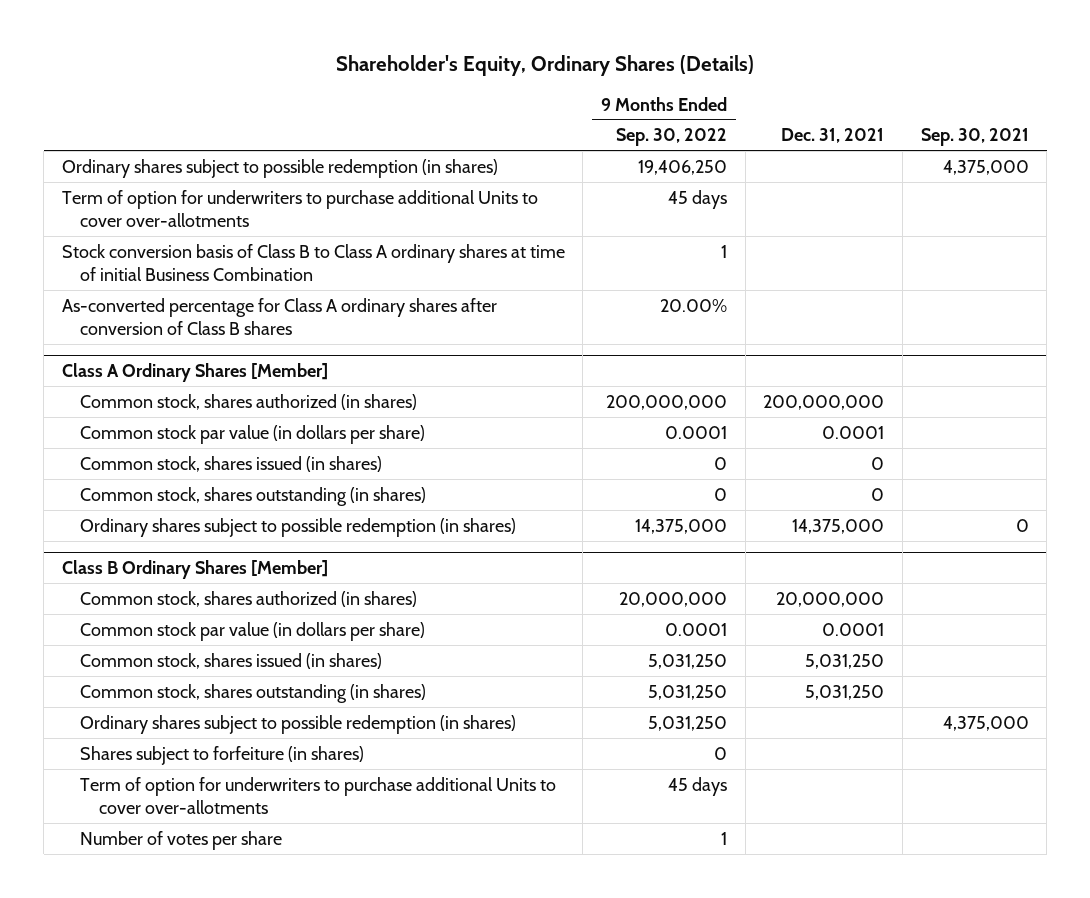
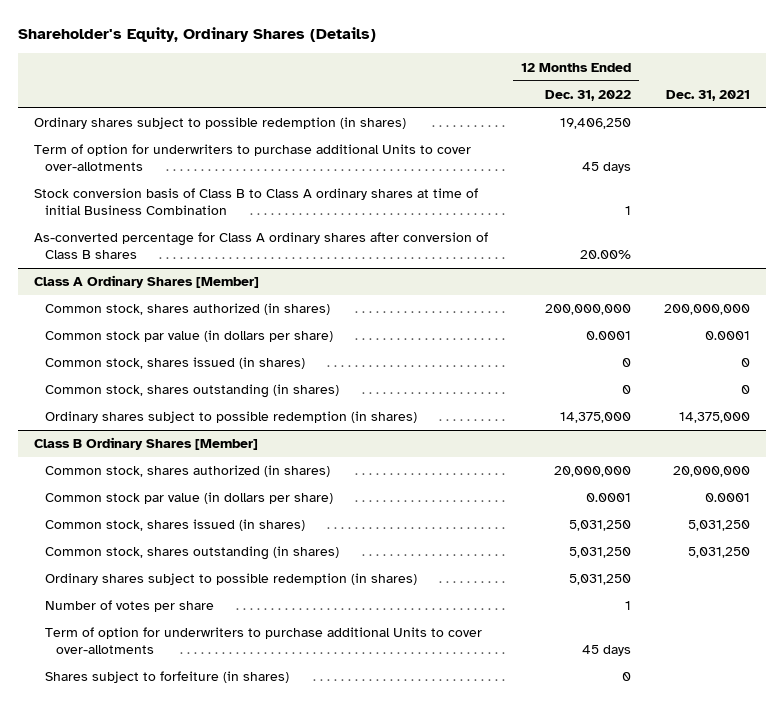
- | 9 Months Ended Sep. 30, 2022 | Dec. 31, 2021 | Sep. 30, 2021
+ | 12 Months Ended Dec. 31, 2022 | Dec. 31, 2021
@ Class B Ordinary Shares [Member]
moved down: Term of option for underwriters to purchase additional Units to cover over-allotments | 45 days |
moved down: Shares subject to forfeiture (in shares) | 0 |

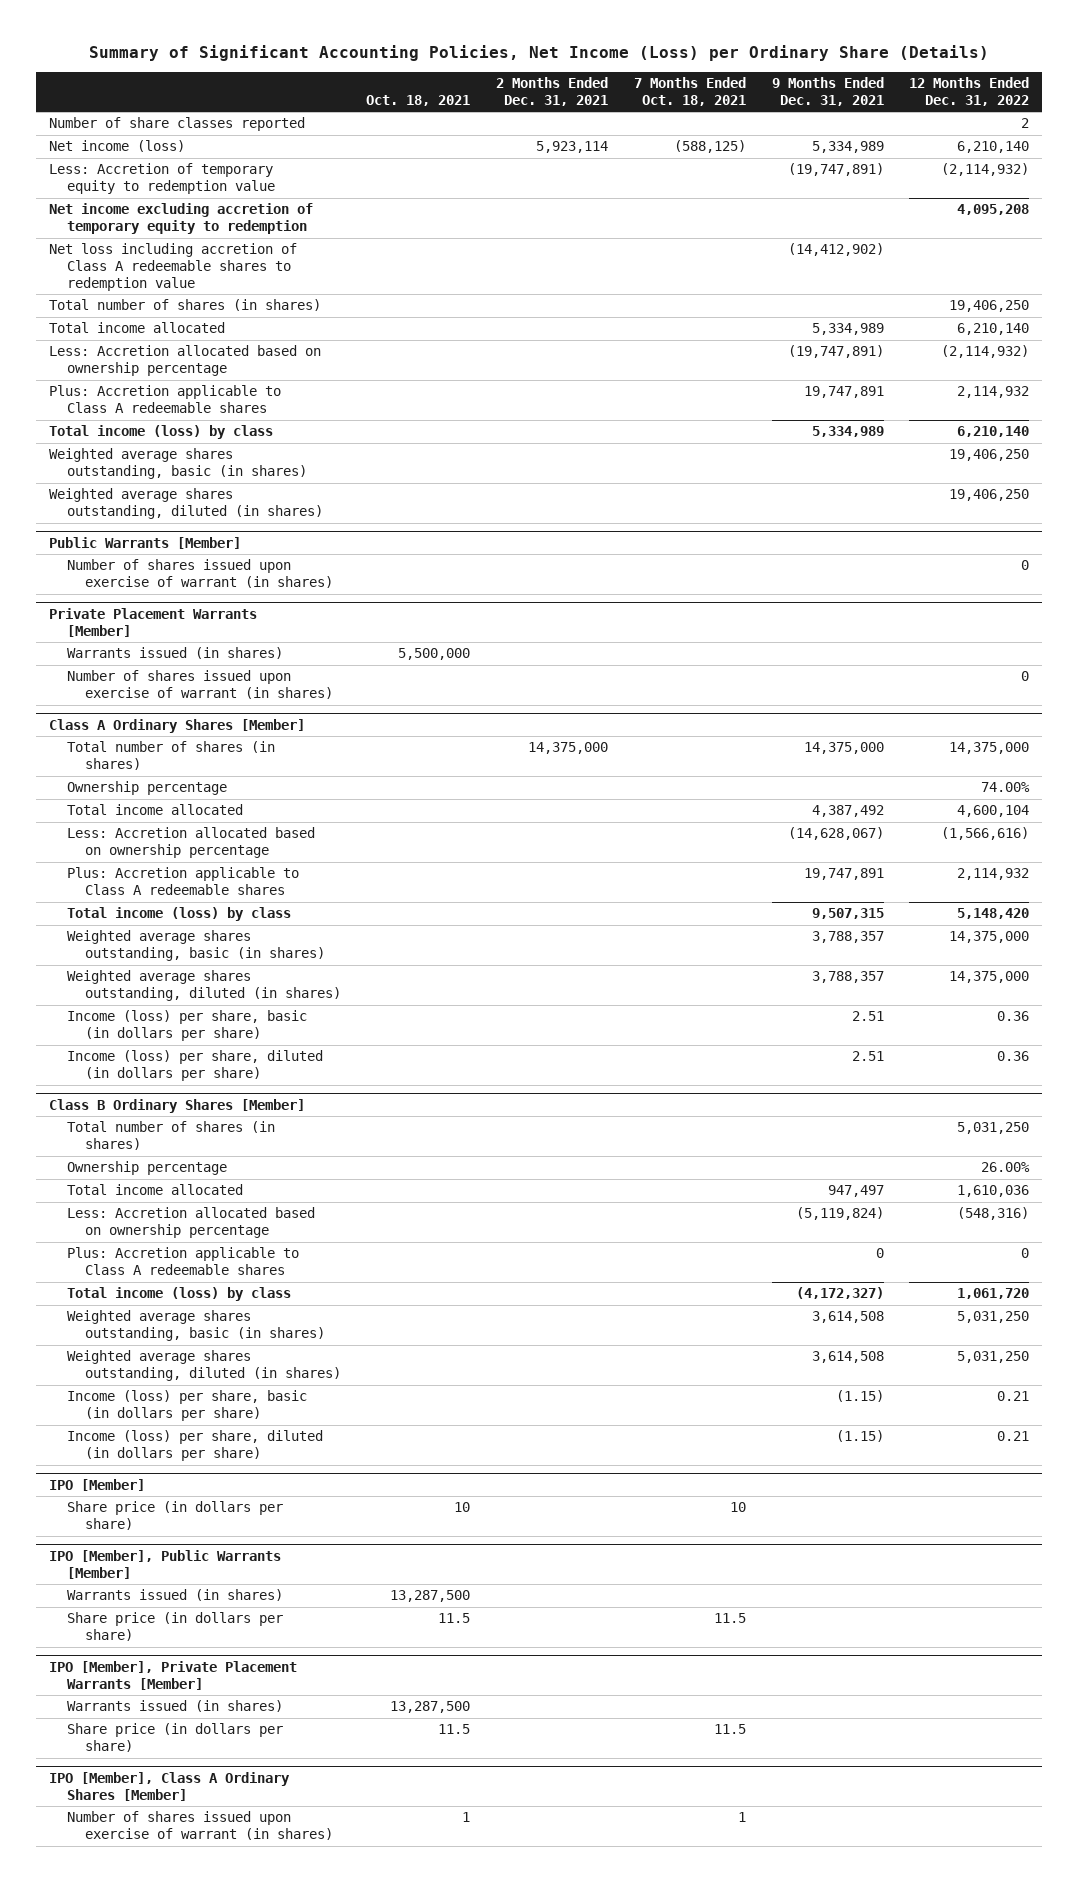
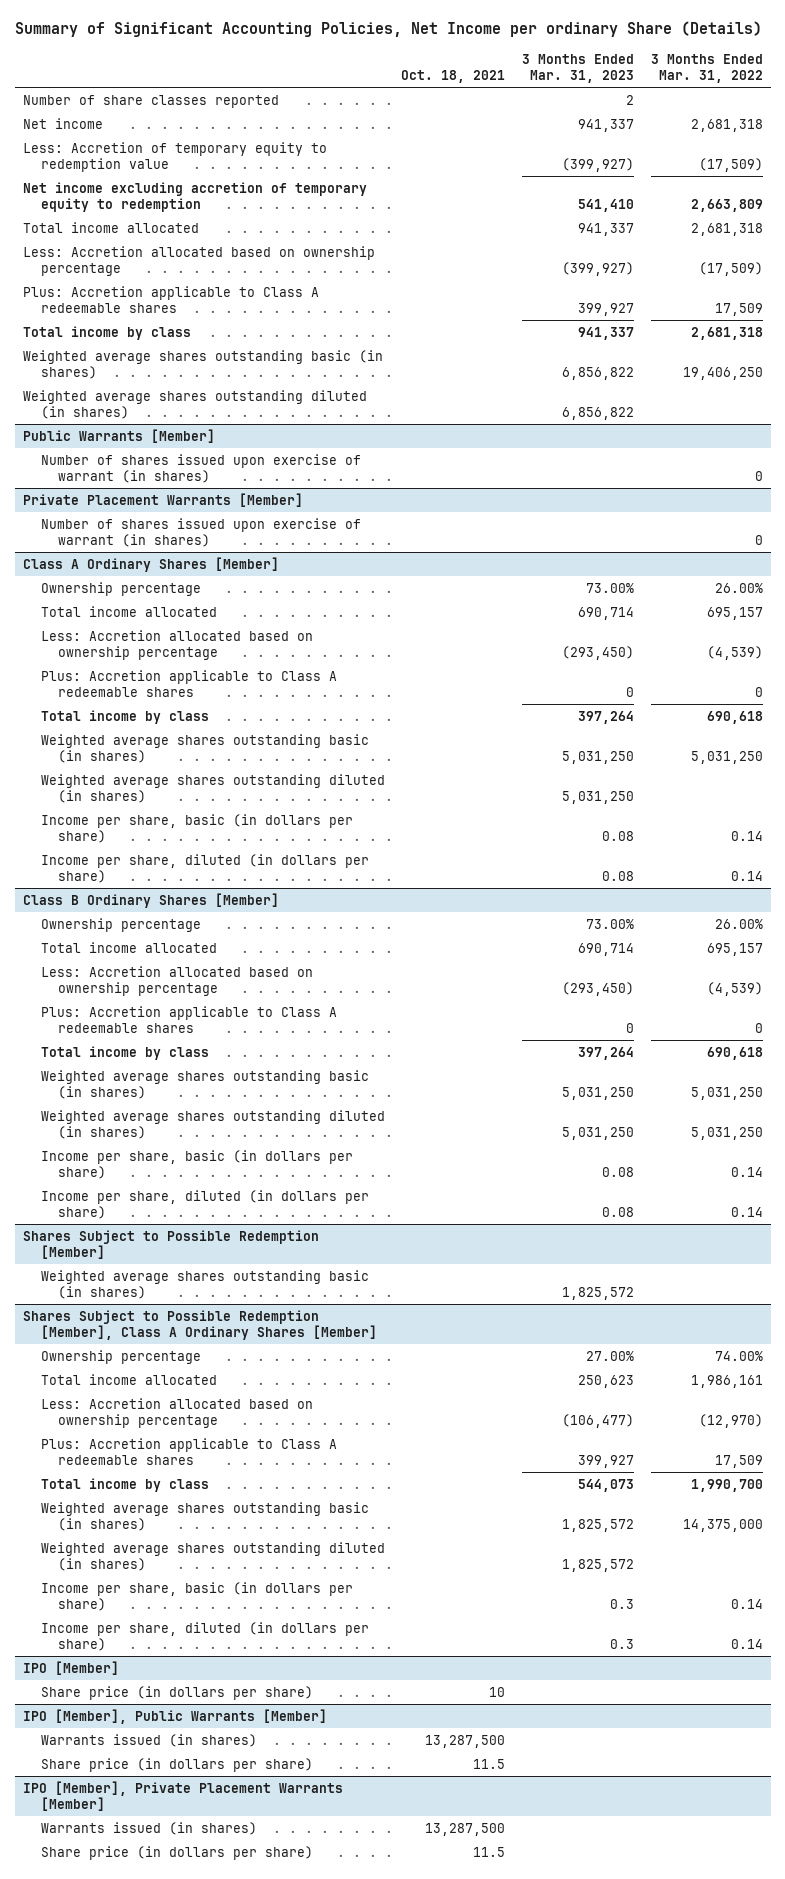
- Summary of Significant Accounting Policies, Net Income (Loss) per Ordinary Share (Details)
+ Summary of Significant Accounting Policies, Net Income per ordinary Share (Details)
- | Oct. 18, 2021 | 2 Months Ended Dec. 31, 2021 | 7 Months Ended Oct. 18, 2021 | 9 Months Ended Dec. 31, 2021 | 12 Months Ended Dec. 31, 2022
+ | Oct. 18, 2021 | 3 Months Ended Mar. 31, 2023 | 3 Months Ended Mar. 31, 2022
- Net income (loss) | | 5,923,114 | (588,125) | 5,334,989 | 6,210,140
+ Net income | | 941,337 | 2,681,318
- Net loss including accretion of Class A redeemable shares to redemption value | | | | (14,412,902) |
- Total number of shares (in shares) | | | | | 19,406,250
- Total income (loss) by class | | | | 5,334,989 | 6,210,140
- Weighted average shares outstanding, basic (in shares) | | | | | 19,406,250
- Weighted average shares outstanding, diluted (in shares) | | | | | 19,406,250
+ Total income by class | | 941,337 | 2,681,318
+ Weighted average shares outstanding basic (in shares) | | 6,856,822 | 19,406,250
+ Weighted average shares outstanding diluted (in shares) | | 6,856,822 |
@ Private Placement Warrants [Member]
- Warrants issued (in shares) | 5,500,000 | | | |
@ Class A Ordinary Shares [Member]
- Total number of shares (in shares) | | 14,375,000 | | 14,375,000 | 14,375,000
- Total income (loss) by class | | | | 9,507,315 | 5,148,420
- Weighted average shares outstanding, basic (in shares) | | | | 3,788,357 | 14,375,000
- Weighted average shares outstanding, diluted (in shares) | | | | 3,788,357 | 14,375,000
- Income (loss) per share, basic (in dollars per share) | | | | 2.51 | 0.36
- Income (loss) per share, diluted (in dollars per share) | | | | 2.51 | 0.36
+ Total income by class | | 397,264 | 690,618
+ Weighted average shares outstanding basic (in shares) | | 5,031,250 | 5,031,250
+ Weighted average shares outstanding diluted (in shares) | | 5,031,250 |
+ Income per share, basic (in dollars per share) | | 0.08 | 0.14
+ Income per share, diluted (in dollars per share) | | 0.08 | 0.14
@ Class B Ordinary Shares [Member]
- Total number of shares (in shares) | | | | | 5,031,250
- Total income (loss) by class | | | | (4,172,327) | 1,061,720
- Weighted average shares outstanding, basic (in shares) | | | | 3,614,508 | 5,031,250
- Weighted average shares outstanding, diluted (in shares) | | | | 3,614,508 | 5,031,250
- Income (loss) per share, basic (in dollars per share) | | | | (1.15) | 0.21
- Income (loss) per share, diluted (in dollars per share) | | | | (1.15) | 0.21
+ Total income by class | | 397,264 | 690,618
+ Weighted average shares outstanding basic (in shares) | | 5,031,250 | 5,031,250
+ Weighted average shares outstanding diluted (in shares) | | 5,031,250 | 5,031,250
+ Income per share, basic (in dollars per share) | | 0.08 | 0.14
+ Income per share, diluted (in dollars per share) | | 0.08 | 0.14
+ Shares Subject to Possible Redemption [Member]
+ Weighted average shares outstanding basic (in shares) | | 1,825,572 |
+ Shares Subject to Possible Redemption [Member], Class A Ordinary Shares [Member]
+ Ownership percentage | | 27.00% | 74.00%
+ Total income allocated | | 250,623 | 1,986,161
+ Less: Accretion allocated based on ownership percentage | | (106,477) | (12,970)
+ Plus: Accretion applicable to Class A redeemable shares | | 399,927 | 17,509
+ Total income by class | | 544,073 | 1,990,700
+ Weighted average shares outstanding basic (in shares) | | 1,825,572 | 14,375,000
+ Weighted average shares outstanding diluted (in shares) | | 1,825,572 |
+ Income per share, basic (in dollars per share) | | 0.3 | 0.14
+ Income per share, diluted (in dollars per share) | | 0.3 | 0.14
- IPO [Member], Class A Ordinary Shares [Member]
- Number of shares issued upon exercise of warrant (in shares) | 1 | | 1 | |

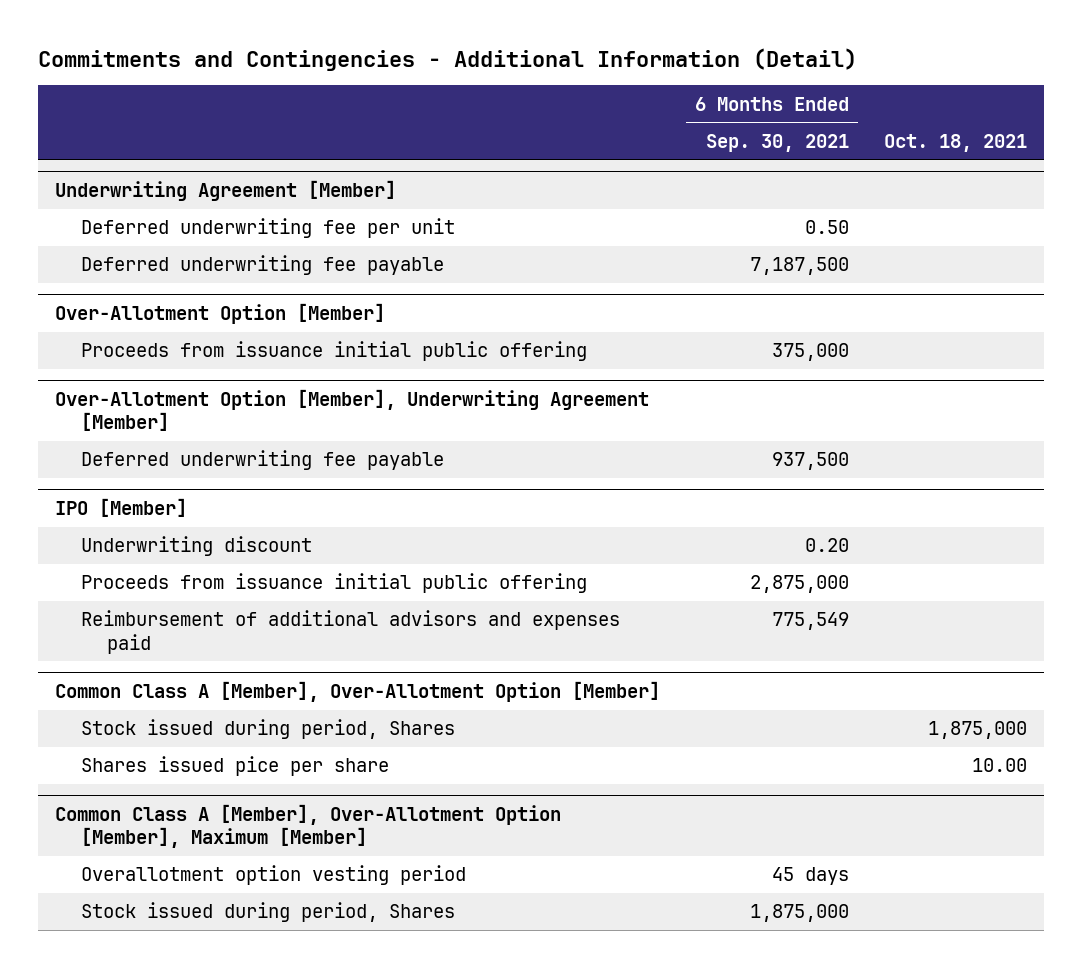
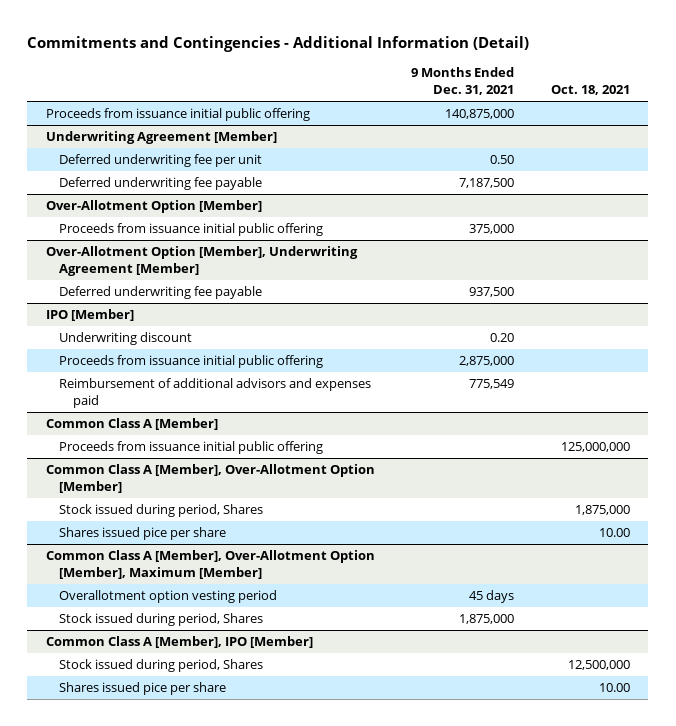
- | 6 Months Ended Sep. 30, 2021 | Oct. 18, 2021
+ | 9 Months Ended Dec. 31, 2021 | Oct. 18, 2021
+ Proceeds from issuance initial public offering | 140,875,000 |
+ Common Class A [Member]
+ Proceeds from issuance initial public offering | | 125,000,000
+ Common Class A [Member], IPO [Member]
+ Stock issued during period, Shares | | 12,500,000
+ Shares issued pice per share | | 10.00

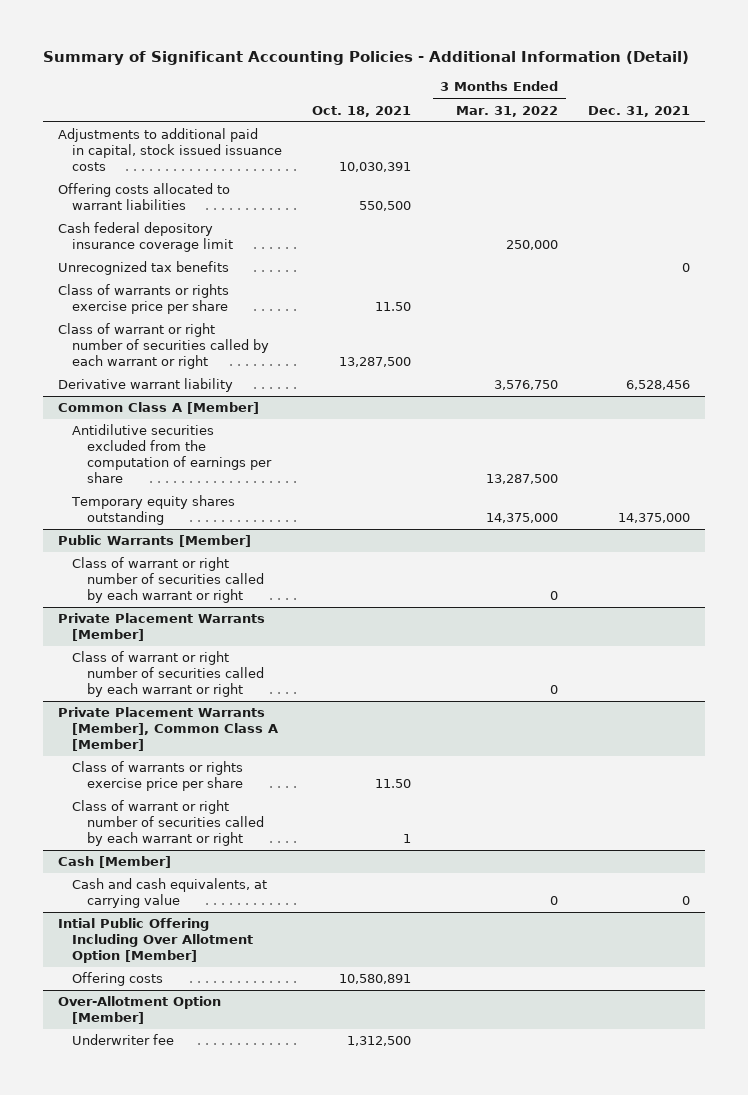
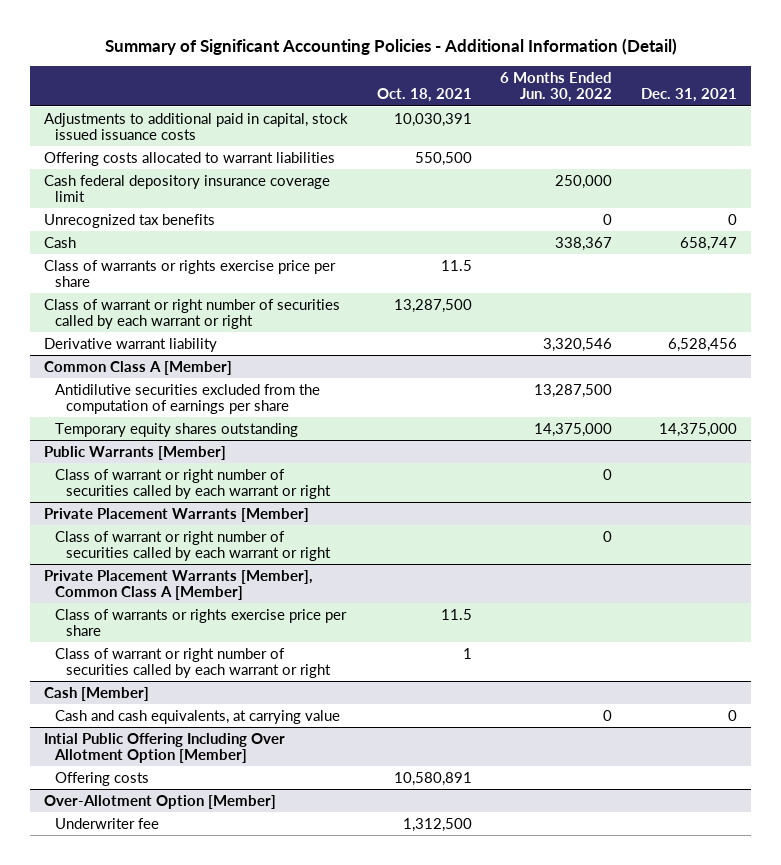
- | Oct. 18, 2021 | 3 Months Ended Mar. 31, 2022 | Dec. 31, 2021
+ | Oct. 18, 2021 | 6 Months Ended Jun. 30, 2022 | Dec. 31, 2021
- Class of warrants or rights exercise price per share | 11.50 | |
+ Cash | | 338,367 | 658,747
+ Class of warrants or rights exercise price per share | 11.5 | |
@ Private Placement Warrants [Member], Common Class A [Member]
- Class of warrants or rights exercise price per share | 11.50 | |
+ Class of warrants or rights exercise price per share | 11.5 | |

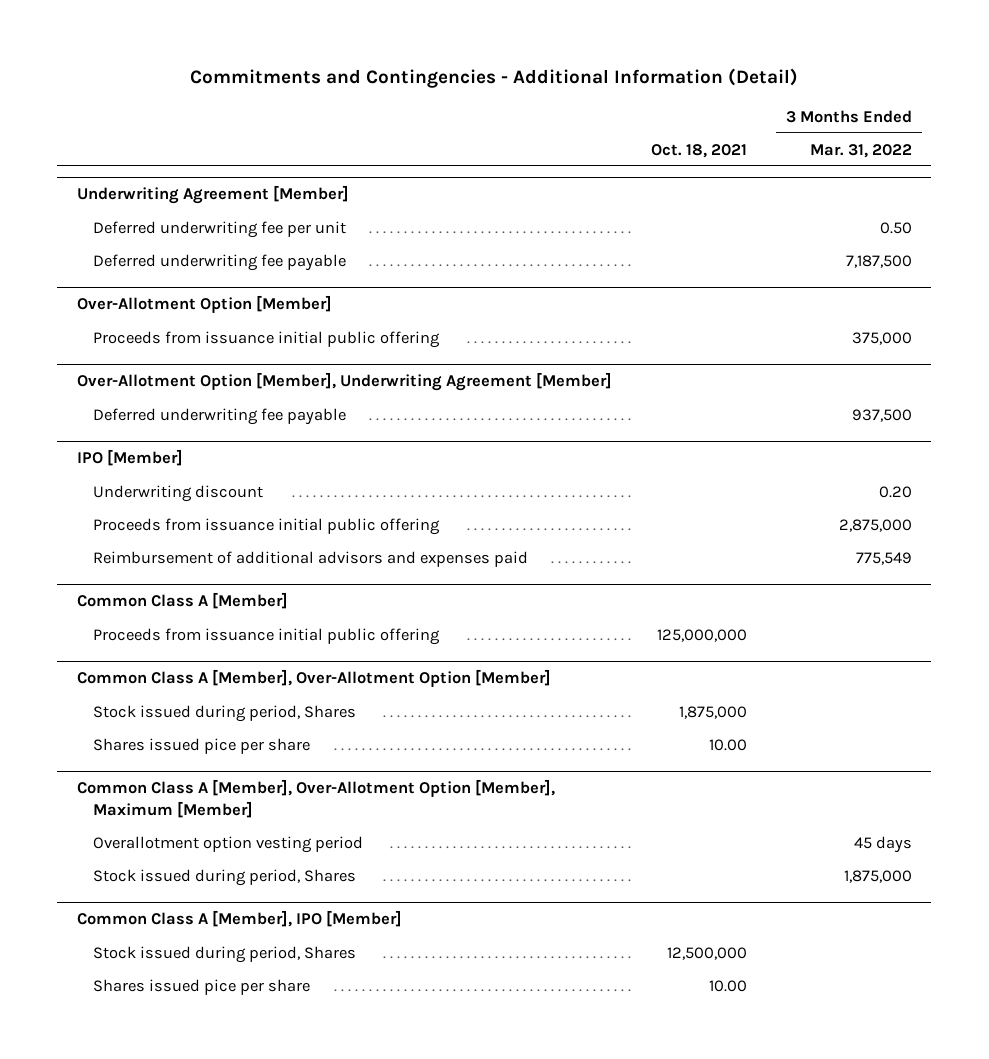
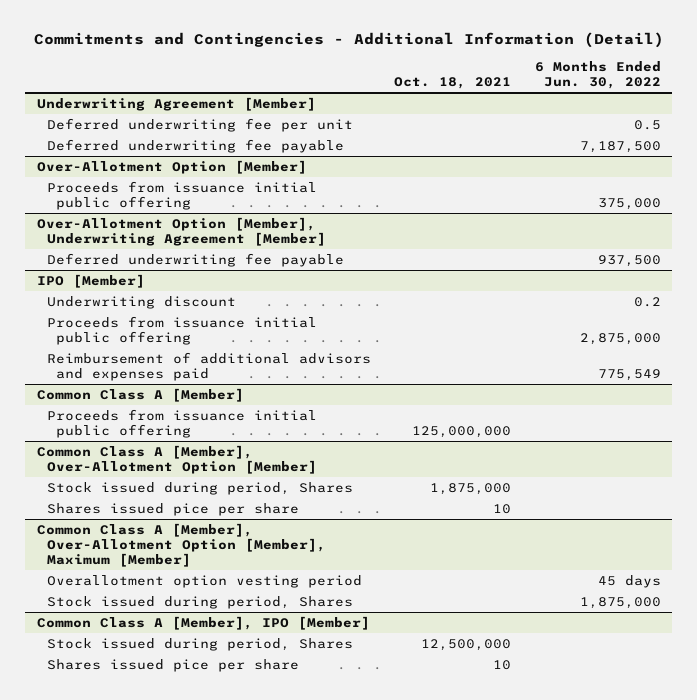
- | Oct. 18, 2021 | 3 Months Ended Mar. 31, 2022
+ | Oct. 18, 2021 | 6 Months Ended Jun. 30, 2022
@ Common Class A [Member], Over-Allotment Option [Member]
- Shares issued pice per share | 10.00 |
+ Shares issued pice per share | 10 |
@ Common Class A [Member], IPO [Member]
- Shares issued pice per share | 10.00 |
+ Shares issued pice per share | 10 |

